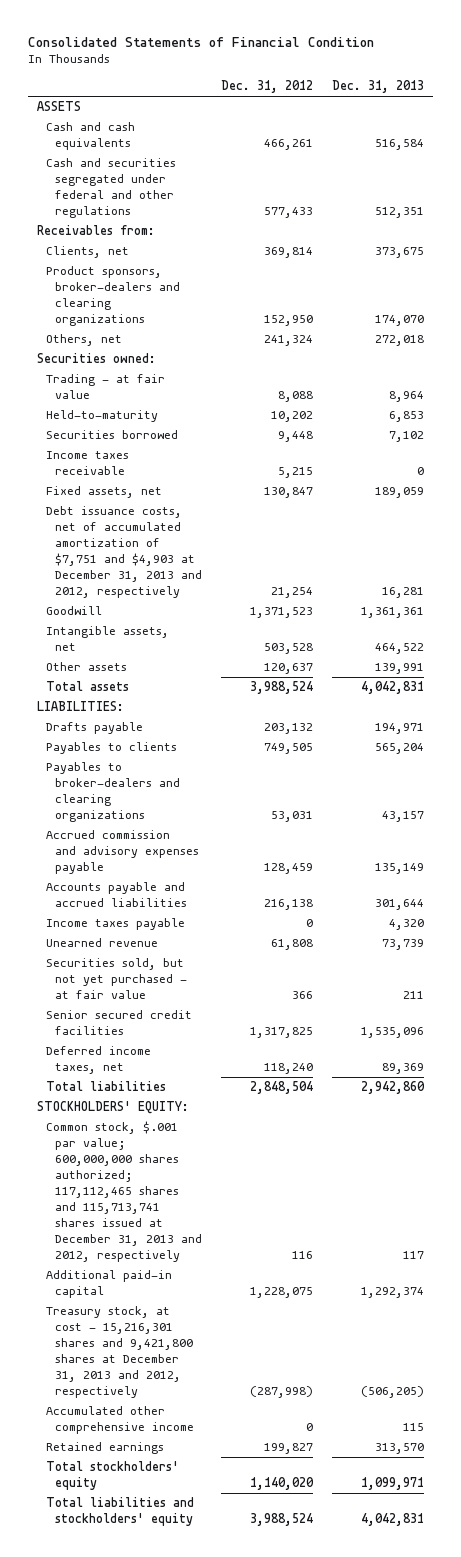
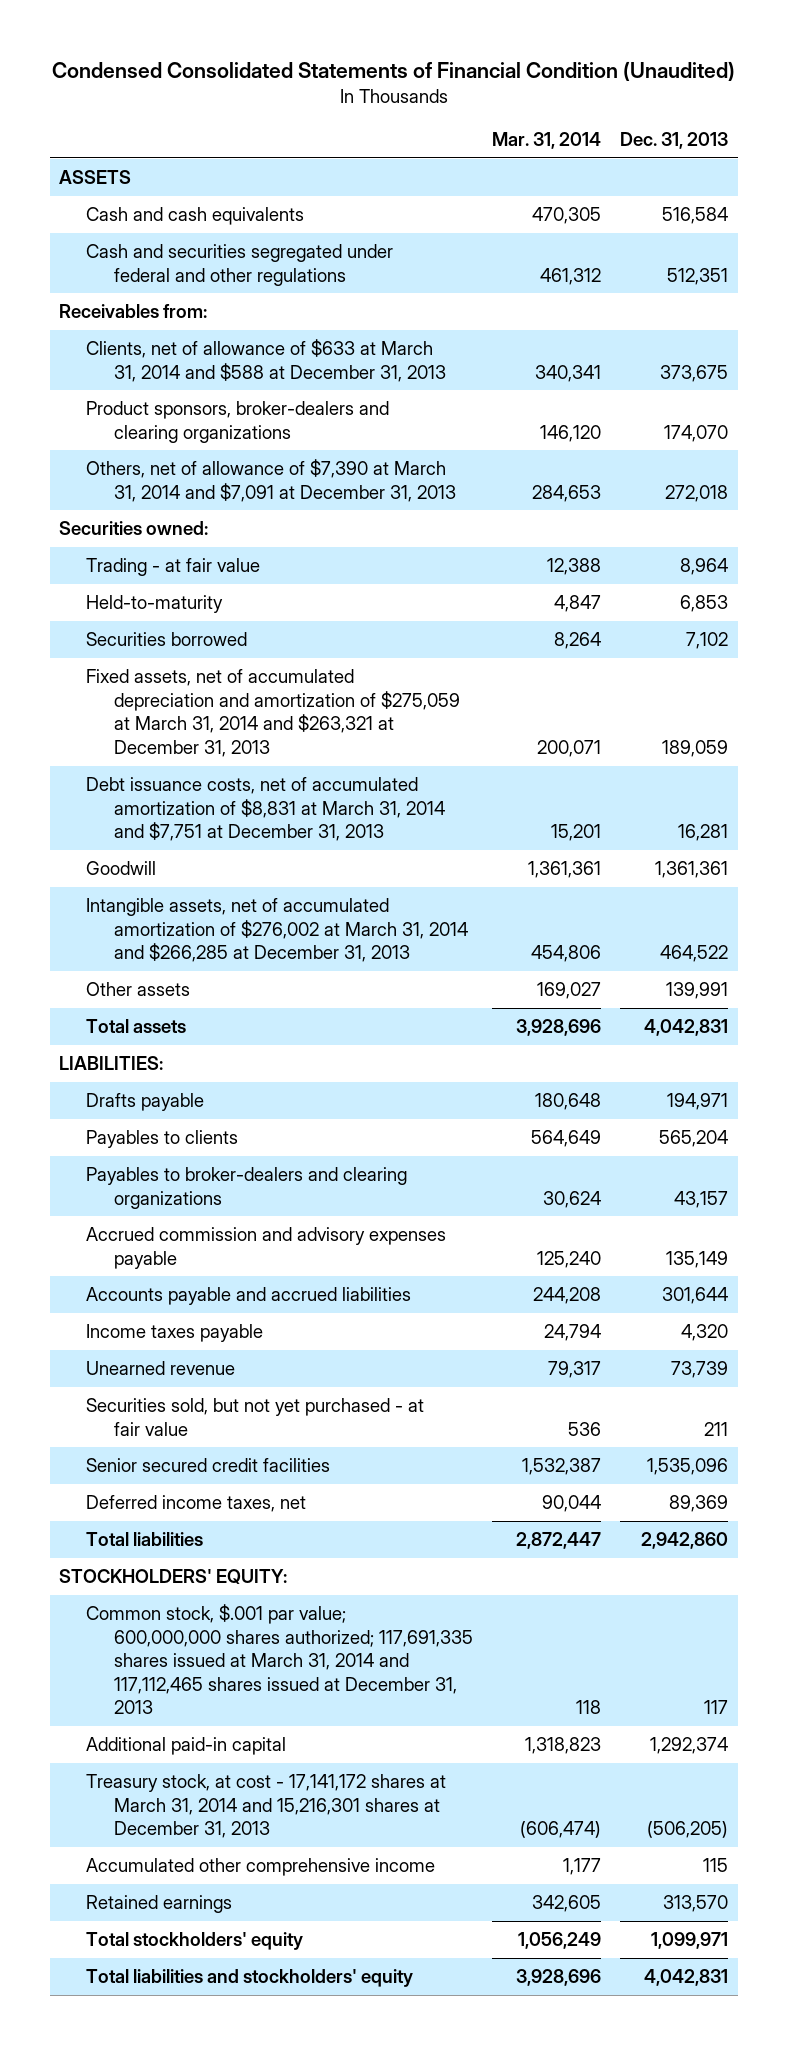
- Consolidated Statements of Financial Condition
+ Condensed Consolidated Statements of Financial Condition (Unaudited)
- | Dec. 31, 2012 | Dec. 31, 2013
+ | Mar. 31, 2014 | Dec. 31, 2013
- Clients, net | 369,814 | 373,675
+ Clients, net of allowance of $633 at March 31, 2014 and $588 at December 31, 2013 | 340,341 | 373,675
- Others, net | 241,324 | 272,018
+ Others, net of allowance of $7,390 at March 31, 2014 and $7,091 at December 31, 2013 | 284,653 | 272,018
- Income taxes receivable | 5,215 | 0
- Fixed assets, net | 130,847 | 189,059
- Debt issuance costs, net of accumulated amortization of $7,751 and $4,903 at December 31, 2013 and 2012, respectively | 21,254 | 16,281
+ Fixed assets, net of accumulated depreciation and amortization of $275,059 at March 31, 2014 and $263,321 at December 31, 2013 | 200,071 | 189,059
+ Debt issuance costs, net of accumulated amortization of $8,831 at March 31, 2014 and $7,751 at December 31, 2013 | 15,201 | 16,281
- Intangible assets, net | 503,528 | 464,522
+ Intangible assets, net of accumulated amortization of $276,002 at March 31, 2014 and $266,285 at December 31, 2013 | 454,806 | 464,522
- Common stock, $.001 par value; 600,000,000 shares authorized; 117,112,465 shares and 115,713,741 shares issued at December 31, 2013 and 2012, respectively | 116 | 117
+ Common stock, $.001 par value; 600,000,000 shares authorized; 117,691,335 shares issued at March 31, 2014 and 117,112,465 shares issued at December 31, 2013 | 118 | 117
- Treasury stock, at cost - 15,216,301 shares and 9,421,800 shares at December 31, 2013 and 2012, respectively | (287,998) | (506,205)
+ Treasury stock, at cost - 17,141,172 shares at March 31, 2014 and 15,216,301 shares at December 31, 2013 | (606,474) | (506,205)

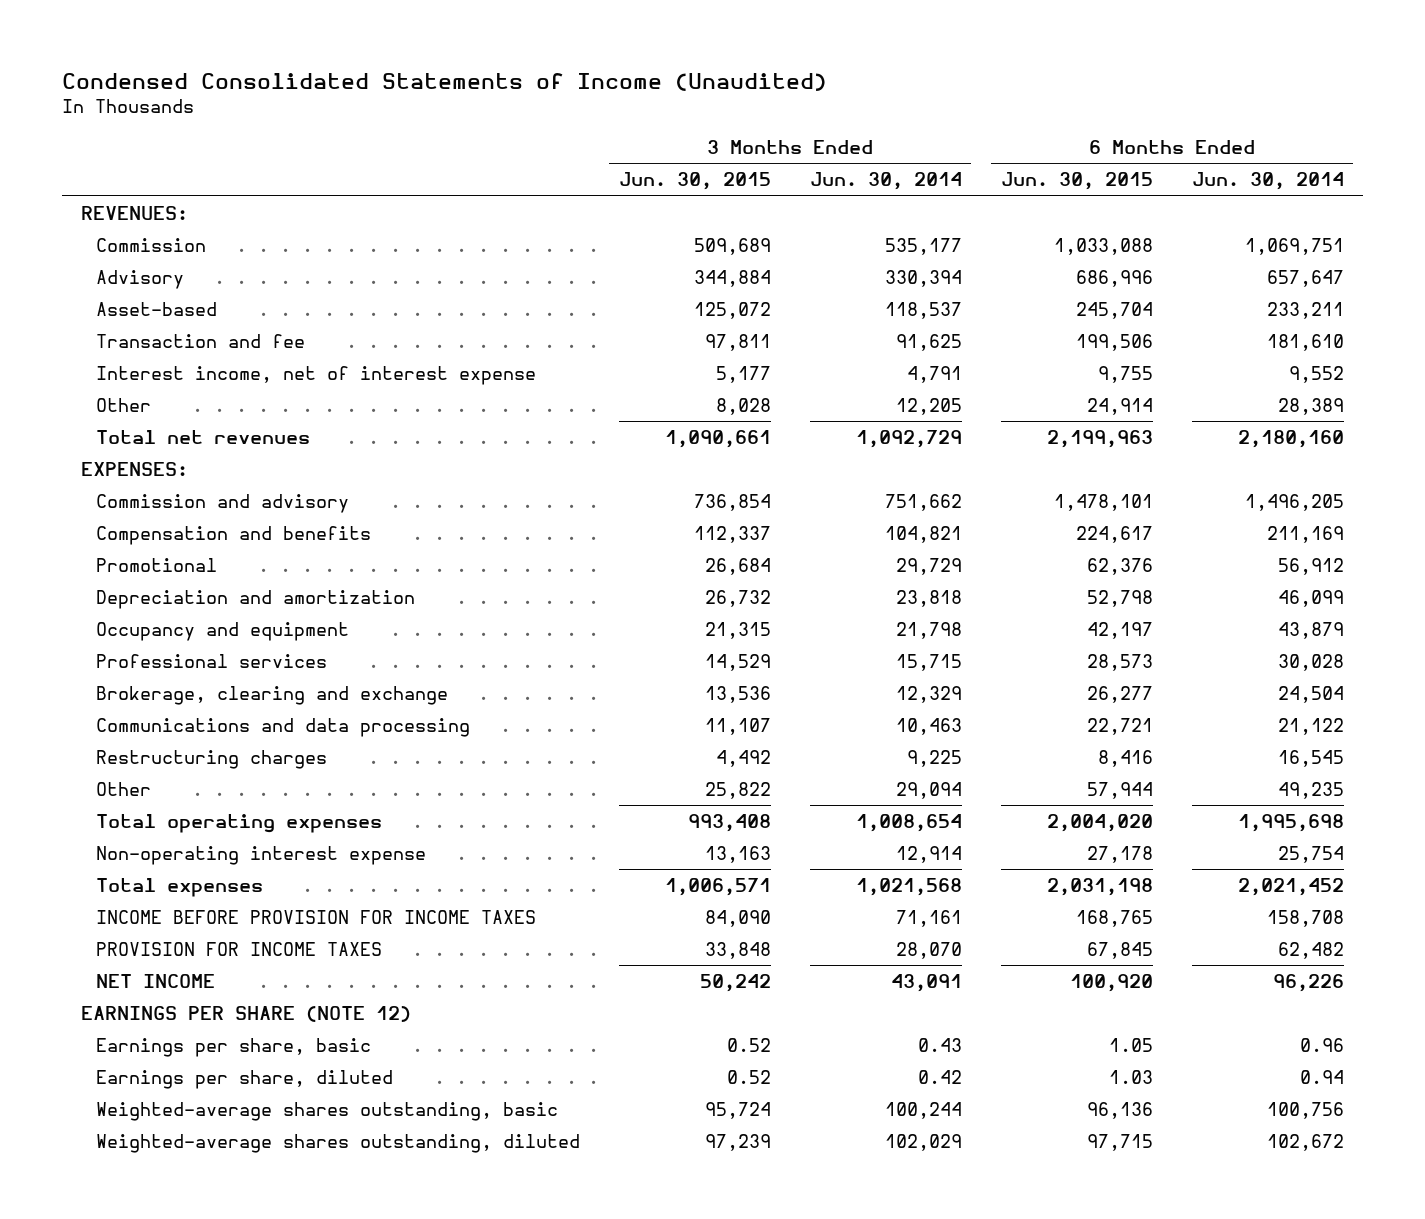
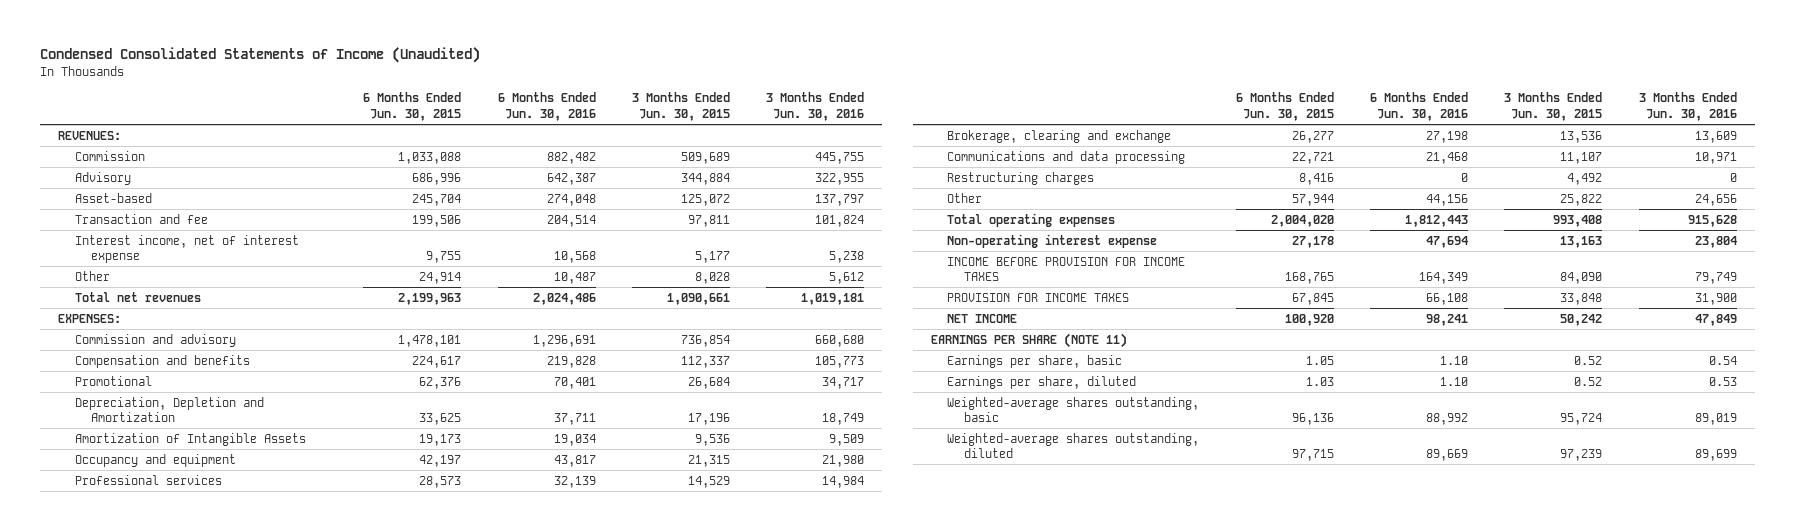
- | 3 Months Ended Jun. 30, 2015 | 3 Months Ended Jun. 30, 2014 | 6 Months Ended Jun. 30, 2015 | 6 Months Ended Jun. 30, 2014
+ | 6 Months Ended Jun. 30, 2015 | 6 Months Ended Jun. 30, 2016 | 3 Months Ended Jun. 30, 2015 | 3 Months Ended Jun. 30, 2016
- Depreciation and amortization | 26,732 | 23,818 | 52,798 | 46,099
+ Depreciation, Depletion and Amortization | 33,625 | 37,711 | 17,196 | 18,749
+ Amortization of Intangible Assets | 19,173 | 19,034 | 9,536 | 9,509
- Total expenses | 1,006,571 | 1,021,568 | 2,031,198 | 2,021,452
- EARNINGS PER SHARE (NOTE 12)
+ EARNINGS PER SHARE (NOTE 11)

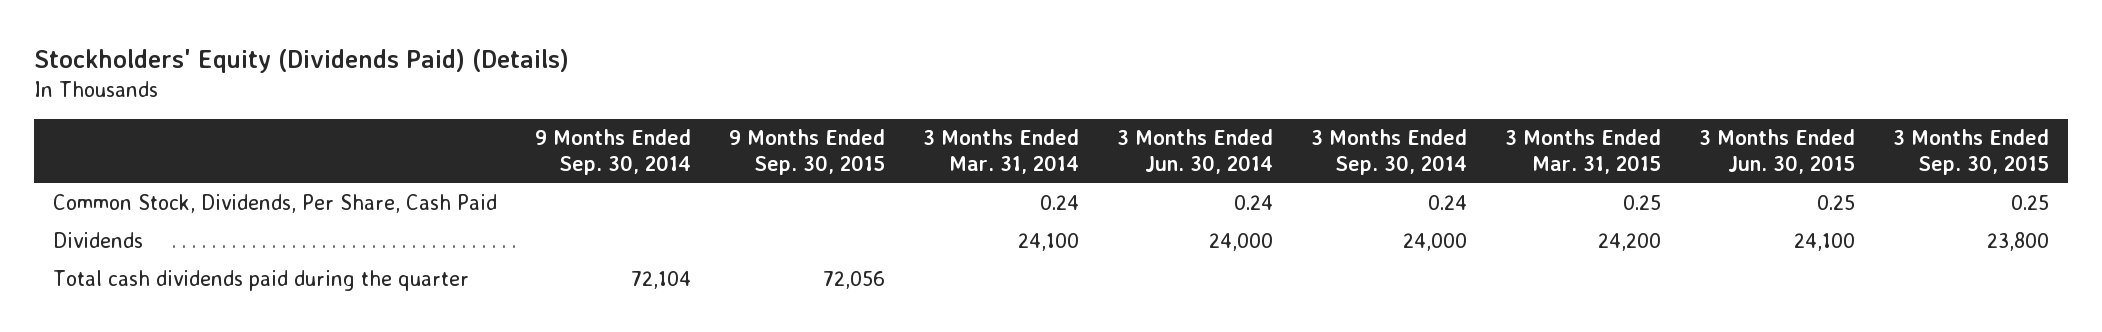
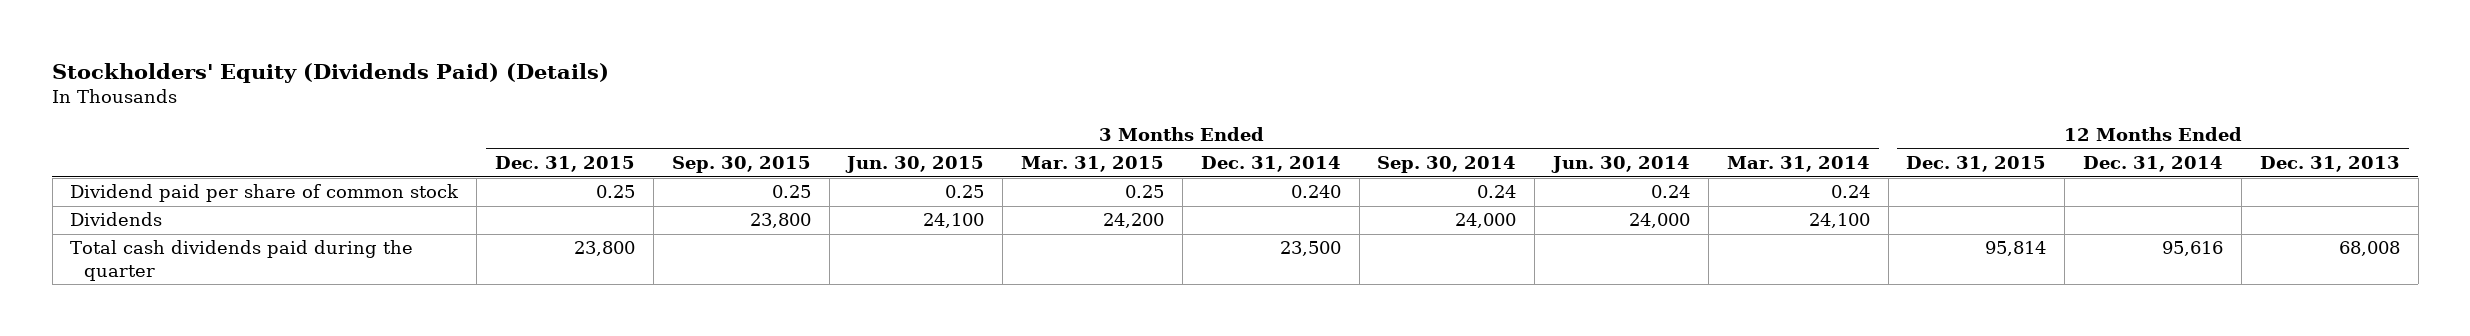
- | 9 Months Ended Sep. 30, 2014 | 9 Months Ended Sep. 30, 2015 | 3 Months Ended Mar. 31, 2014 | 3 Months Ended Jun. 30, 2014 | 3 Months Ended Sep. 30, 2014 | 3 Months Ended Mar. 31, 2015 | 3 Months Ended Jun. 30, 2015 | 3 Months Ended Sep. 30, 2015
+ | 3 Months Ended Dec. 31, 2015 | 3 Months Ended Sep. 30, 2015 | 3 Months Ended Jun. 30, 2015 | 3 Months Ended Mar. 31, 2015 | 3 Months Ended Dec. 31, 2014 | 3 Months Ended Sep. 30, 2014 | 3 Months Ended Jun. 30, 2014 | 3 Months Ended Mar. 31, 2014 | 12 Months Ended Dec. 31, 2015 | 12 Months Ended Dec. 31, 2014 | 12 Months Ended Dec. 31, 2013
- Common Stock, Dividends, Per Share, Cash Paid | | | 0.24 | 0.24 | 0.24 | 0.25 | 0.25 | 0.25
+ Dividend paid per share of common stock | 0.25 | 0.25 | 0.25 | 0.25 | 0.240 | 0.24 | 0.24 | 0.24 | | |

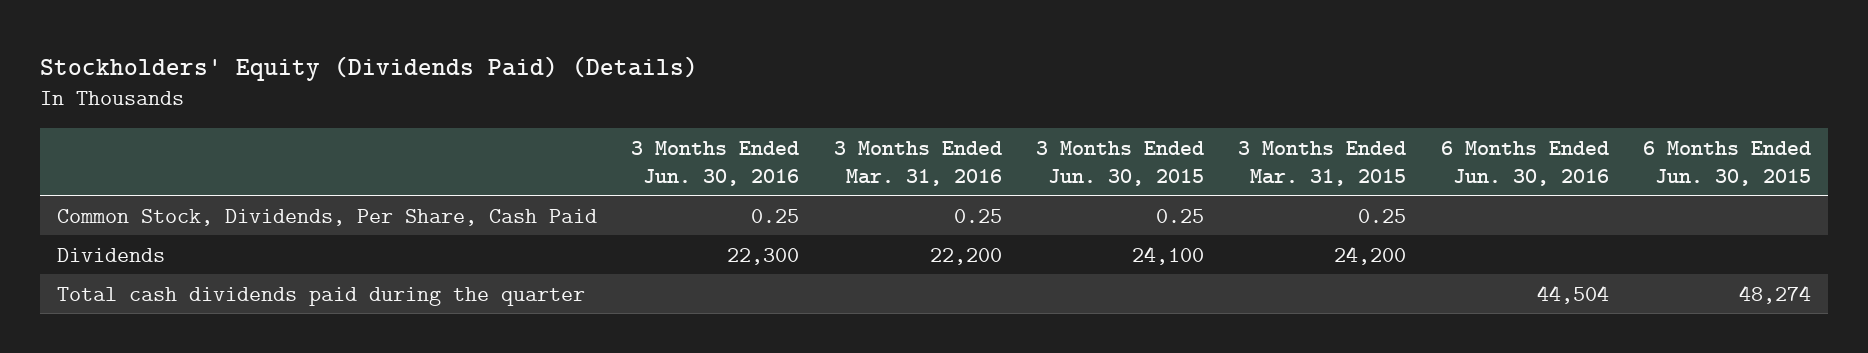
- | 3 Months Ended Dec. 31, 2015 | 3 Months Ended Sep. 30, 2015 | 3 Months Ended Jun. 30, 2015 | 3 Months Ended Mar. 31, 2015 | 3 Months Ended Dec. 31, 2014 | 3 Months Ended Sep. 30, 2014 | 3 Months Ended Jun. 30, 2014 | 3 Months Ended Mar. 31, 2014 | 12 Months Ended Dec. 31, 2015 | 12 Months Ended Dec. 31, 2014 | 12 Months Ended Dec. 31, 2013
+ | 3 Months Ended Jun. 30, 2016 | 3 Months Ended Mar. 31, 2016 | 3 Months Ended Jun. 30, 2015 | 3 Months Ended Mar. 31, 2015 | 6 Months Ended Jun. 30, 2016 | 6 Months Ended Jun. 30, 2015
- Dividend paid per share of common stock | 0.25 | 0.25 | 0.25 | 0.25 | 0.240 | 0.24 | 0.24 | 0.24 | | |
+ Common Stock, Dividends, Per Share, Cash Paid | 0.25 | 0.25 | 0.25 | 0.25 | |

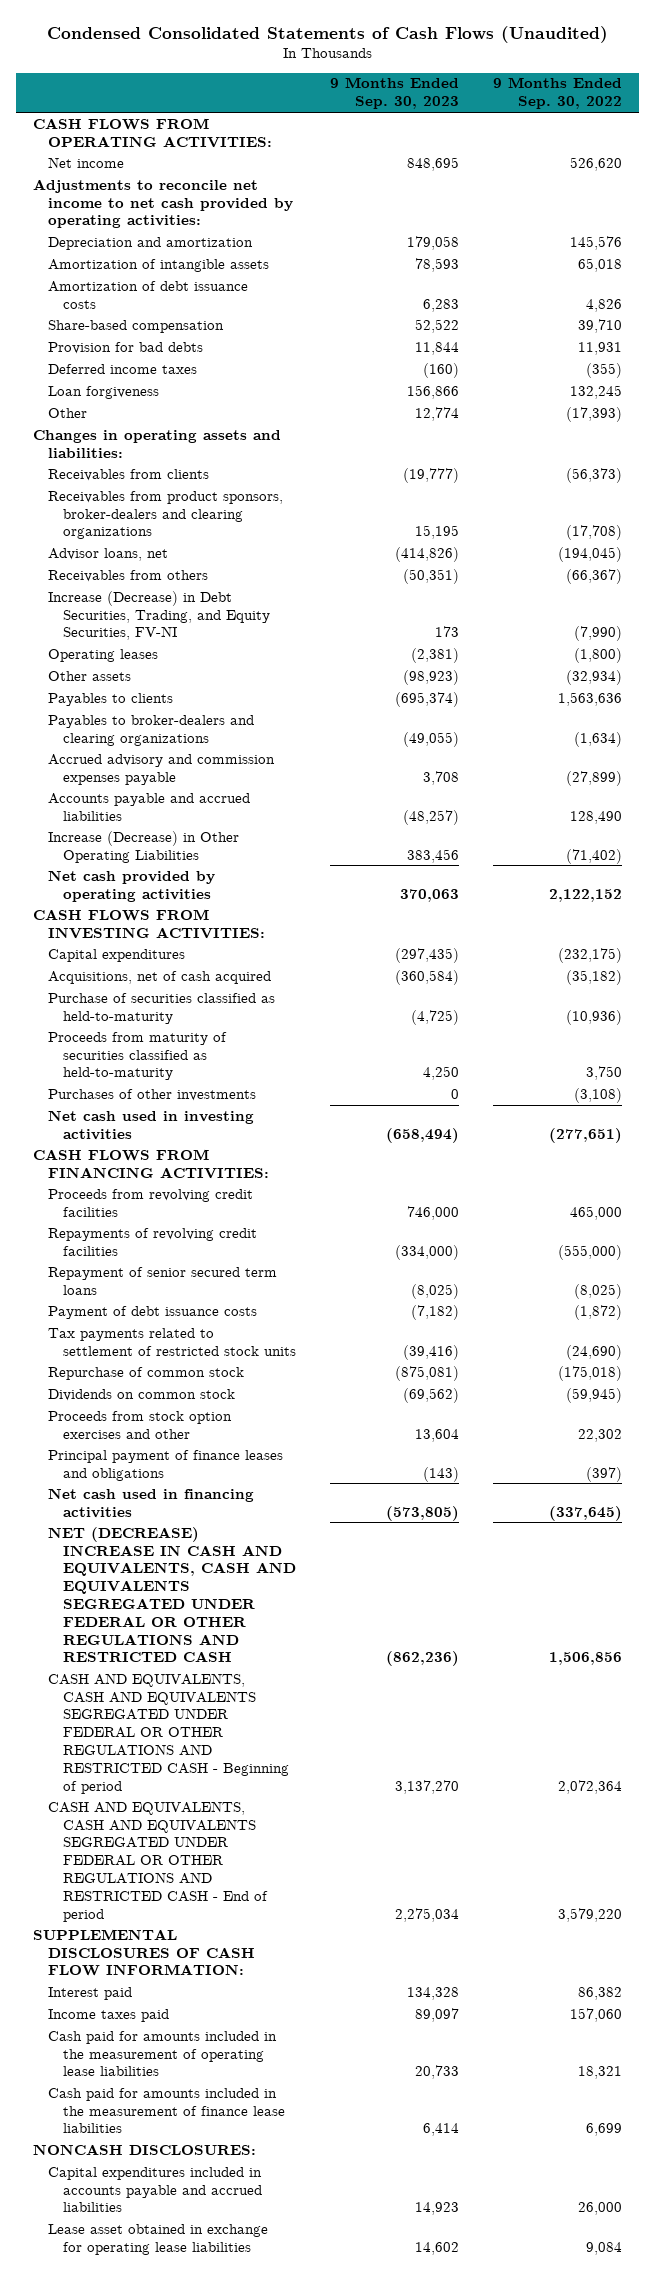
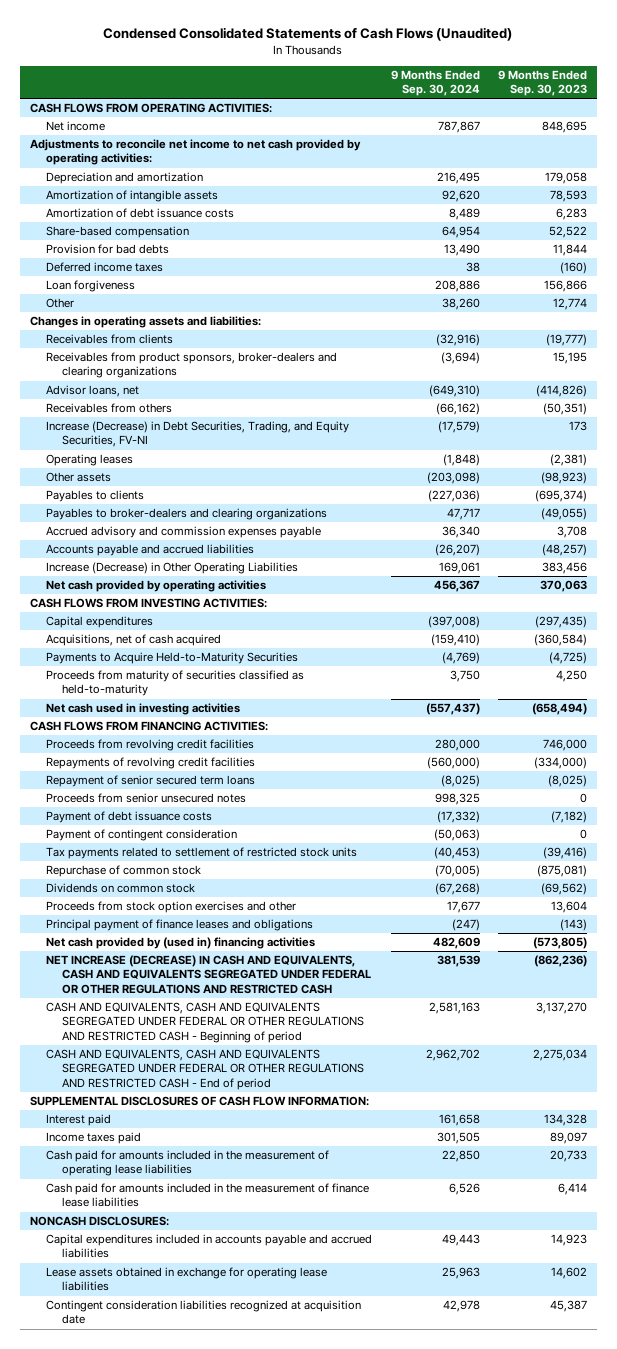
- | 9 Months Ended Sep. 30, 2023 | 9 Months Ended Sep. 30, 2022
+ | 9 Months Ended Sep. 30, 2024 | 9 Months Ended Sep. 30, 2023
- Purchase of securities classified as held-to-maturity | (4,725) | (10,936)
+ Payments to Acquire Held-to-Maturity Securities | (4,769) | (4,725)
- Purchases of other investments | 0 | (3,108)
+ Proceeds from senior unsecured notes | 998,325 | 0
+ Payment of contingent consideration | (50,063) | 0
- Net cash used in financing activities | (573,805) | (337,645)
- NET (DECREASE) INCREASE IN CASH AND EQUIVALENTS, CASH AND EQUIVALENTS SEGREGATED UNDER FEDERAL OR OTHER REGULATIONS AND RESTRICTED CASH | (862,236) | 1,506,856
+ Net cash provided by (used in) financing activities | 482,609 | (573,805)
+ NET INCREASE (DECREASE) IN CASH AND EQUIVALENTS, CASH AND EQUIVALENTS SEGREGATED UNDER FEDERAL OR OTHER REGULATIONS AND RESTRICTED CASH | 381,539 | (862,236)
- Lease asset obtained in exchange for operating lease liabilities | 14,602 | 9,084
+ Lease assets obtained in exchange for operating lease liabilities | 25,963 | 14,602
+ Contingent consideration liabilities recognized at acquisition date | 42,978 | 45,387

